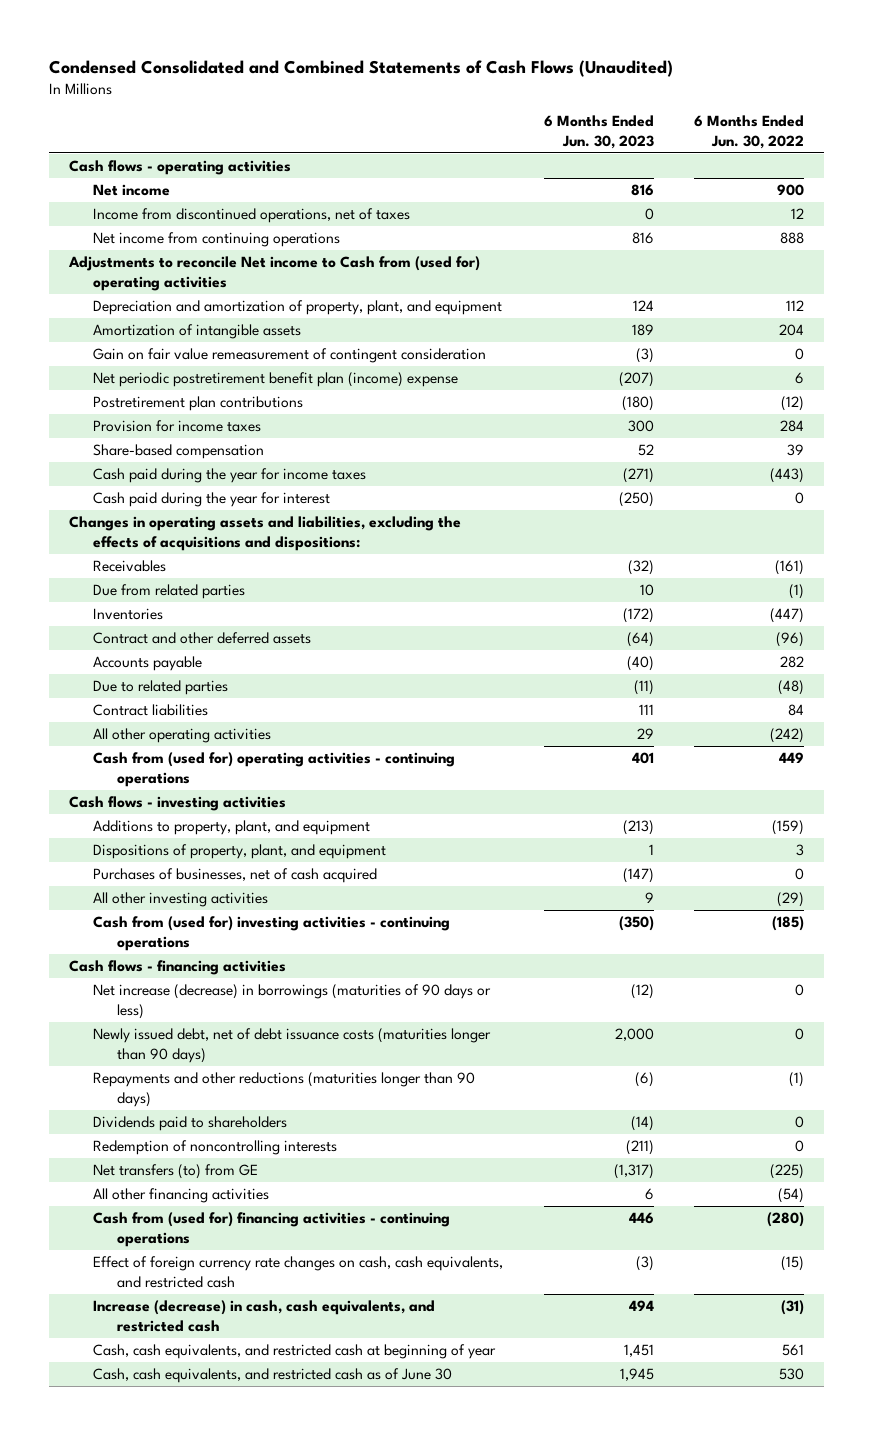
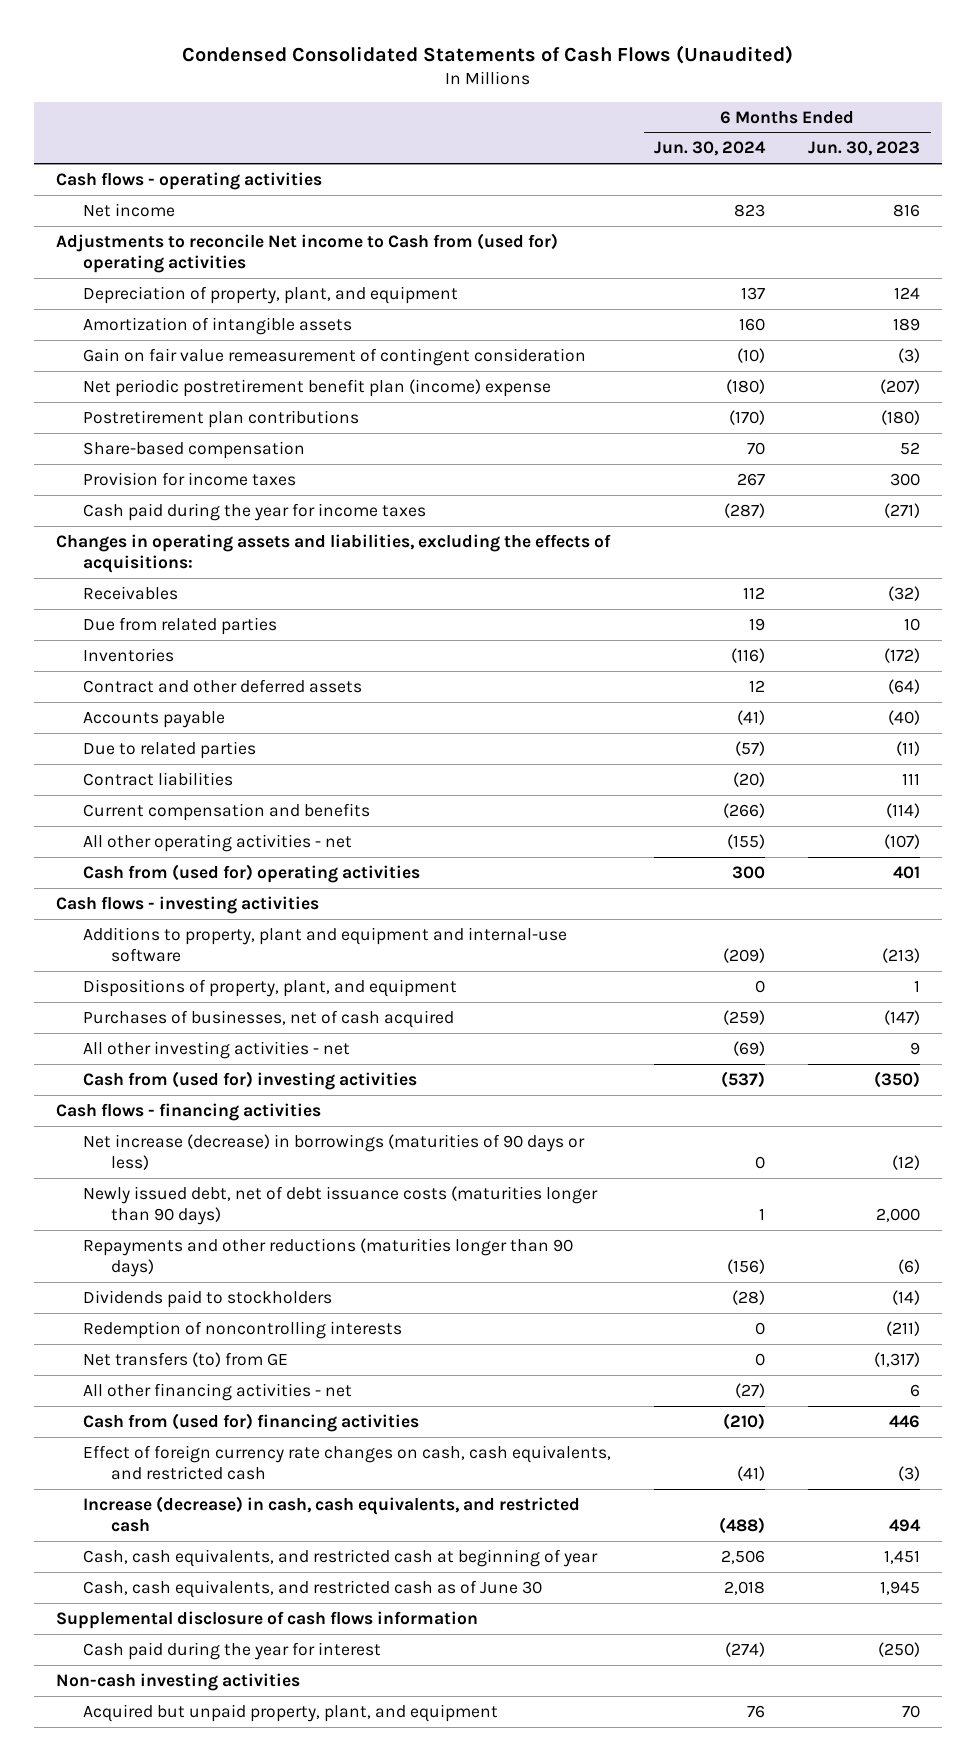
- Condensed Consolidated and Combined Statements of Cash Flows (Unaudited)
+ Condensed Consolidated Statements of Cash Flows (Unaudited)
- | 6 Months Ended Jun. 30, 2023 | 6 Months Ended Jun. 30, 2022
+ | 6 Months Ended Jun. 30, 2024 | 6 Months Ended Jun. 30, 2023
- Income from discontinued operations, net of taxes | 0 | 12
- Net income from continuing operations | 816 | 888
- Depreciation and amortization of property, plant, and equipment | 124 | 112
+ Depreciation of property, plant, and equipment | 137 | 124
moved down: Provision for income taxes | 267 | 300
- Changes in operating assets and liabilities, excluding the effects of acquisitions and dispositions:
+ Changes in operating assets and liabilities, excluding the effects of acquisitions:
- All other operating activities | 29 | (242)
- Cash from (used for) operating activities - continuing operations | 401 | 449
+ Current compensation and benefits | (266) | (114)
+ All other operating activities - net | (155) | (107)
+ Cash from (used for) operating activities | 300 | 401
- Additions to property, plant, and equipment | (213) | (159)
+ Additions to property, plant and equipment and internal-use software | (209) | (213)
- All other investing activities | 9 | (29)
- Cash from (used for) investing activities - continuing operations | (350) | (185)
+ All other investing activities - net | (69) | 9
+ Cash from (used for) investing activities | (537) | (350)
- Dividends paid to shareholders | (14) | 0
+ Dividends paid to stockholders | (28) | (14)
- All other financing activities | 6 | (54)
- Cash from (used for) financing activities - continuing operations | 446 | (280)
+ All other financing activities - net | (27) | 6
+ Cash from (used for) financing activities | (210) | 446
+ Supplemental disclosure of cash flows information
moved down: Cash paid during the year for interest | (274) | (250)
+ Non-cash investing activities
+ Acquired but unpaid property, plant, and equipment | 76 | 70

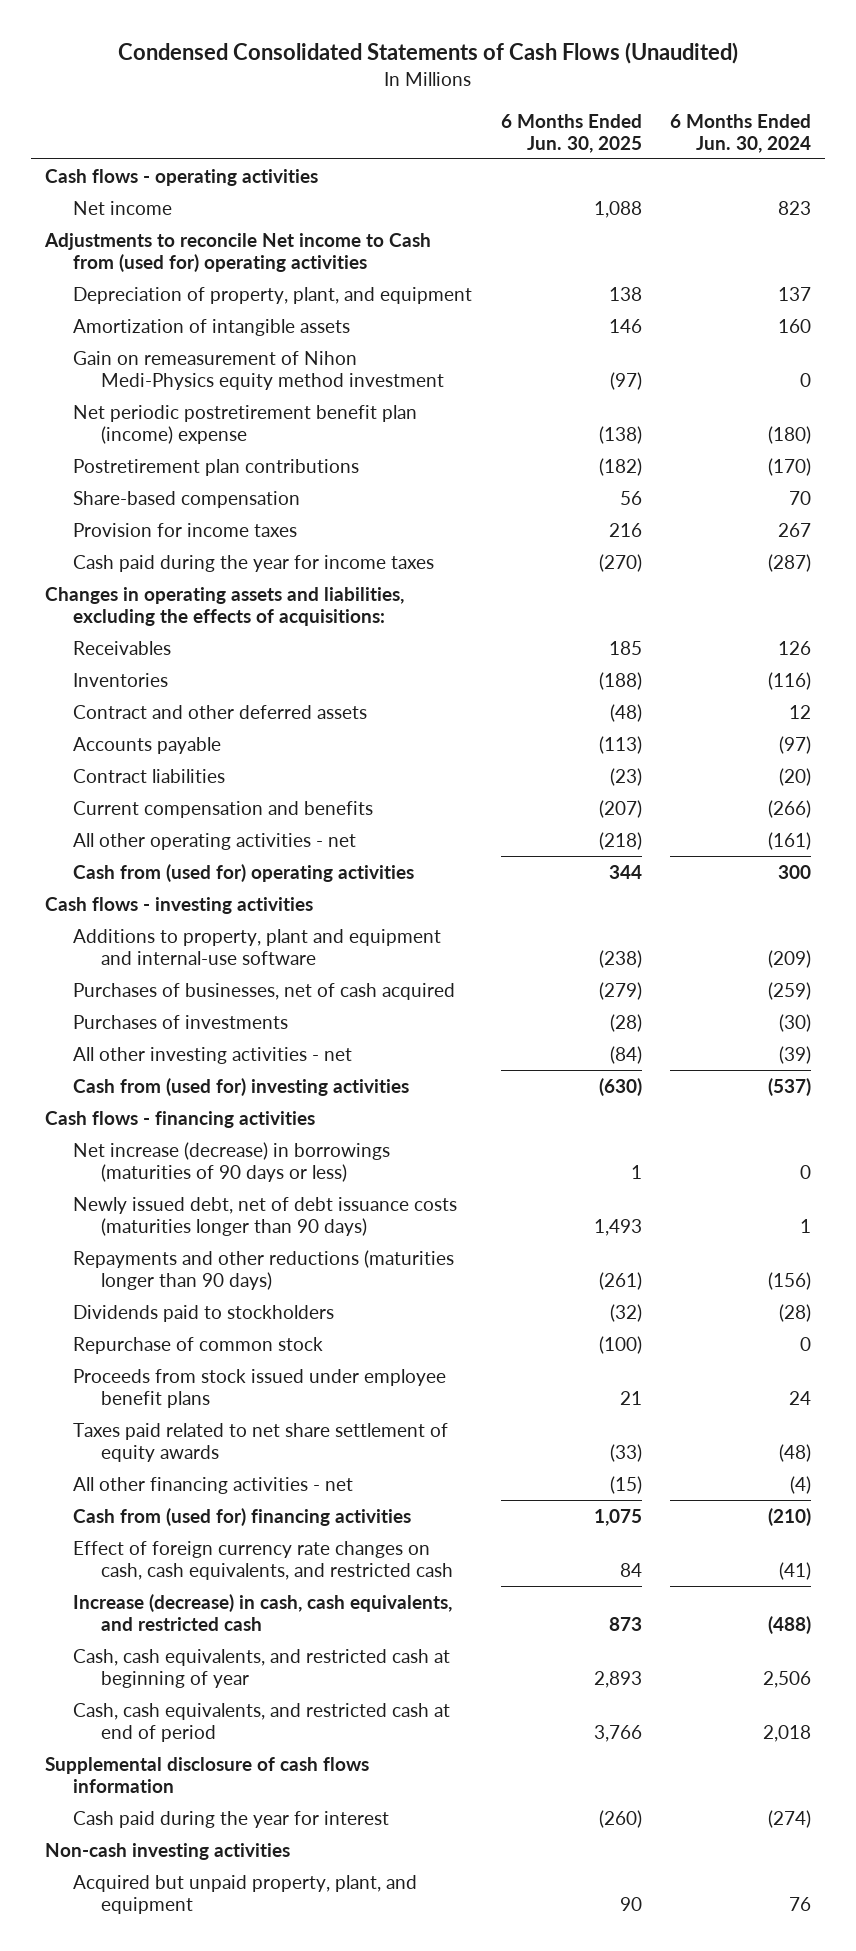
- | 6 Months Ended Jun. 30, 2024 | 6 Months Ended Jun. 30, 2023
+ | 6 Months Ended Jun. 30, 2025 | 6 Months Ended Jun. 30, 2024
- Gain on fair value remeasurement of contingent consideration | (10) | (3)
+ Gain on remeasurement of Nihon Medi-Physics equity method investment | (97) | 0
- Receivables | 112 | (32)
- Due from related parties | 19 | 10
+ Receivables | 185 | 126
- Accounts payable | (41) | (40)
- Due to related parties | (57) | (11)
+ Accounts payable | (113) | (97)
- All other operating activities - net | (155) | (107)
+ All other operating activities - net | (218) | (161)
- Dispositions of property, plant, and equipment | 0 | 1
- All other investing activities - net | (69) | 9
+ Purchases of investments | (28) | (30)
+ All other investing activities - net | (84) | (39)
- Redemption of noncontrolling interests | 0 | (211)
- Net transfers (to) from GE | 0 | (1,317)
- All other financing activities - net | (27) | 6
+ Repurchase of common stock | (100) | 0
+ Proceeds from stock issued under employee benefit plans | 21 | 24
+ Taxes paid related to net share settlement of equity awards | (33) | (48)
+ All other financing activities - net | (15) | (4)
- Cash, cash equivalents, and restricted cash as of June 30 | 2,018 | 1,945
+ Cash, cash equivalents, and restricted cash at end of period | 3,766 | 2,018

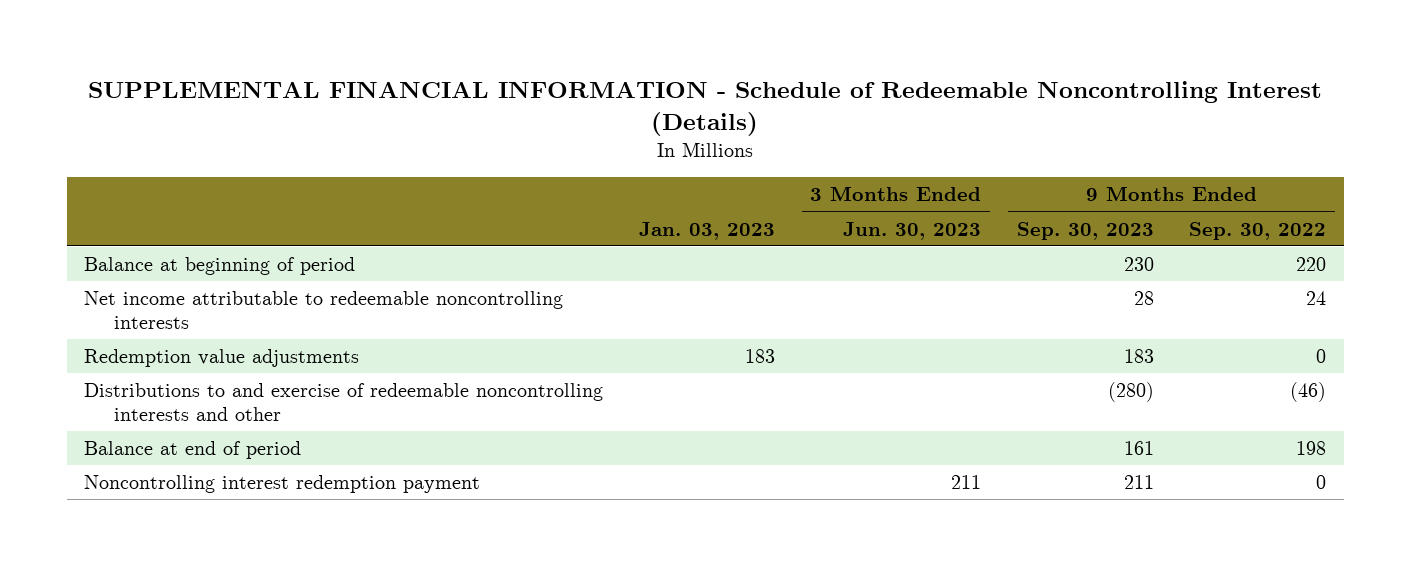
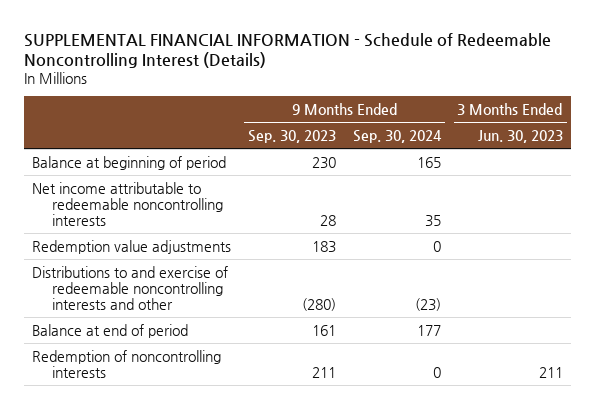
- | Jan. 03, 2023 | 3 Months Ended Jun. 30, 2023 | 9 Months Ended Sep. 30, 2023 | 9 Months Ended Sep. 30, 2022
+ | 9 Months Ended Sep. 30, 2023 | 9 Months Ended Sep. 30, 2024 | 3 Months Ended Jun. 30, 2023
- Noncontrolling interest redemption payment | | 211 | 211 | 0
+ Redemption of noncontrolling interests | 211 | 0 | 211

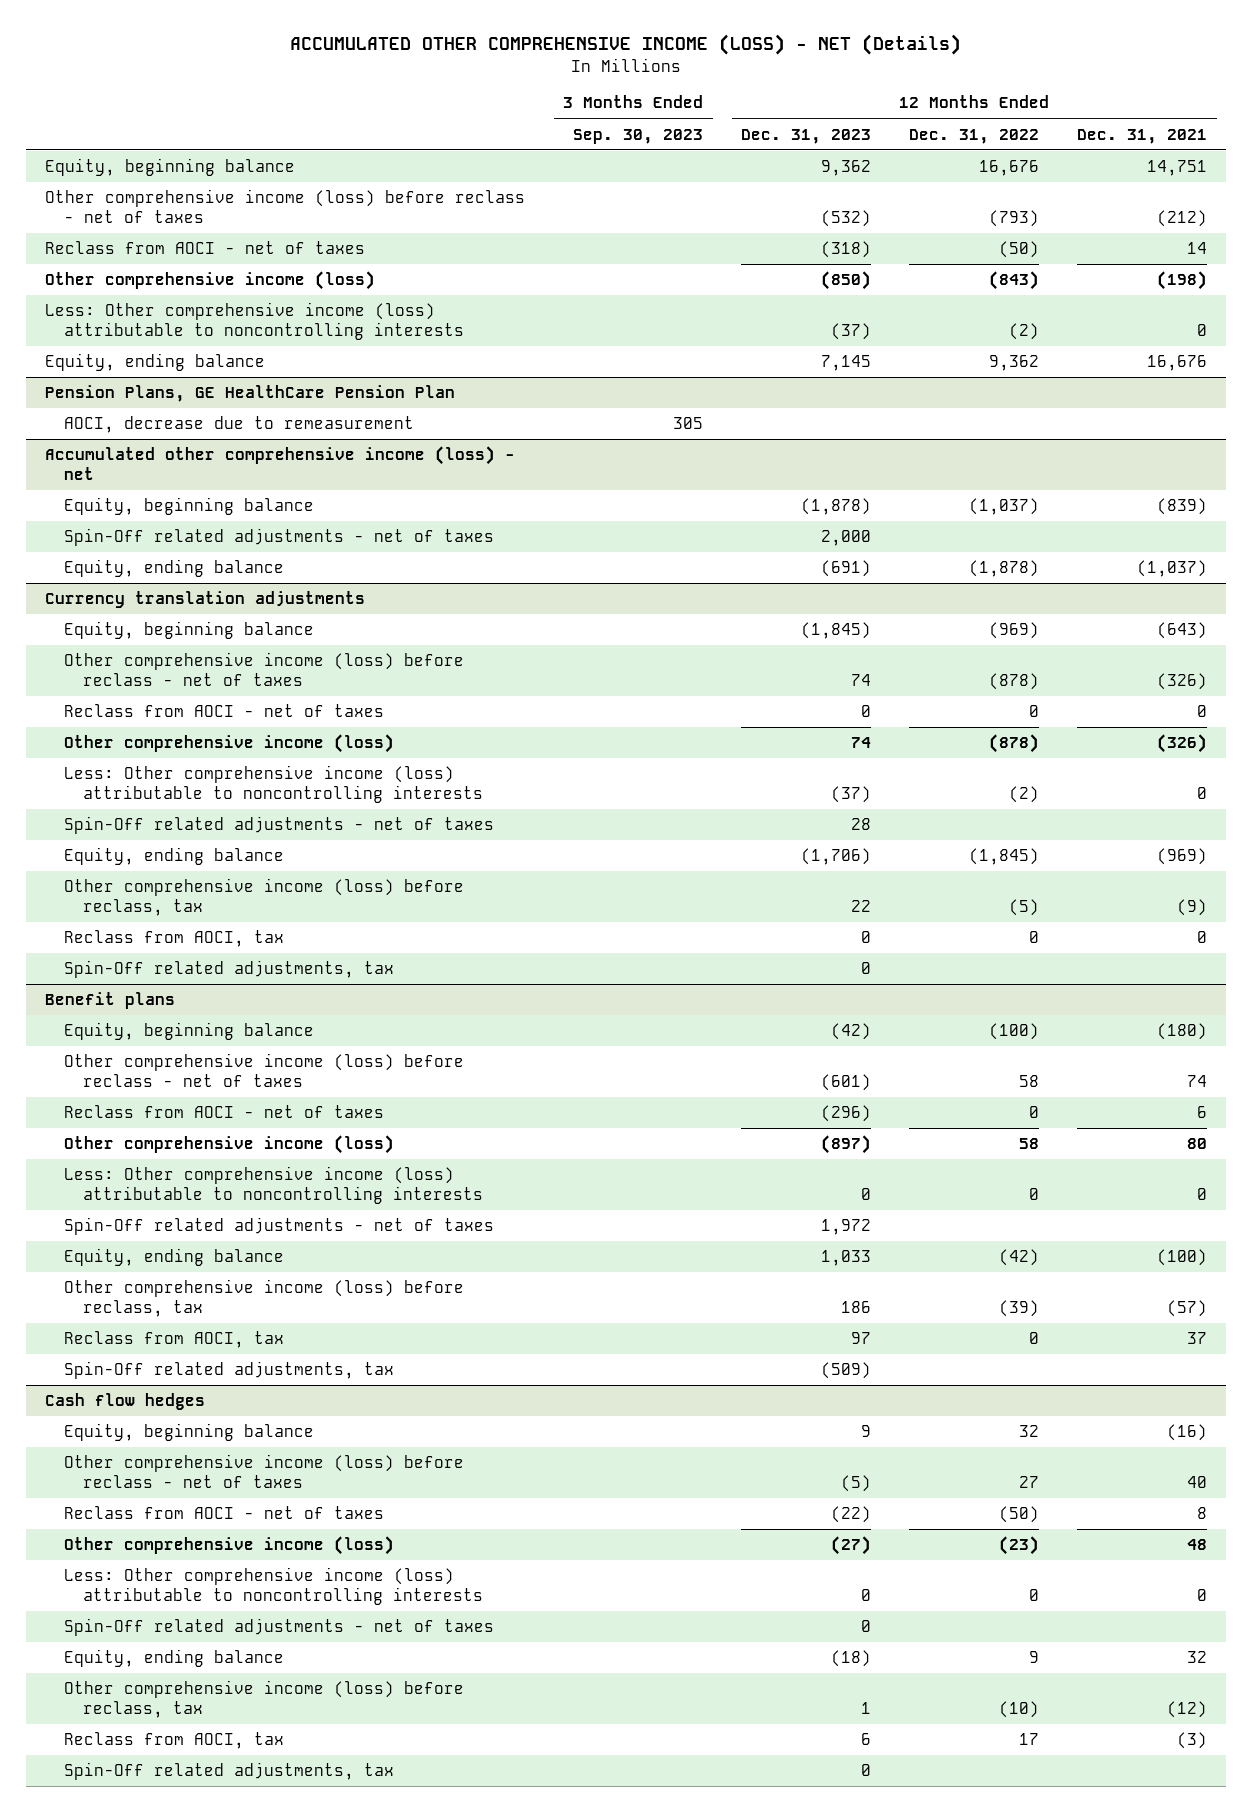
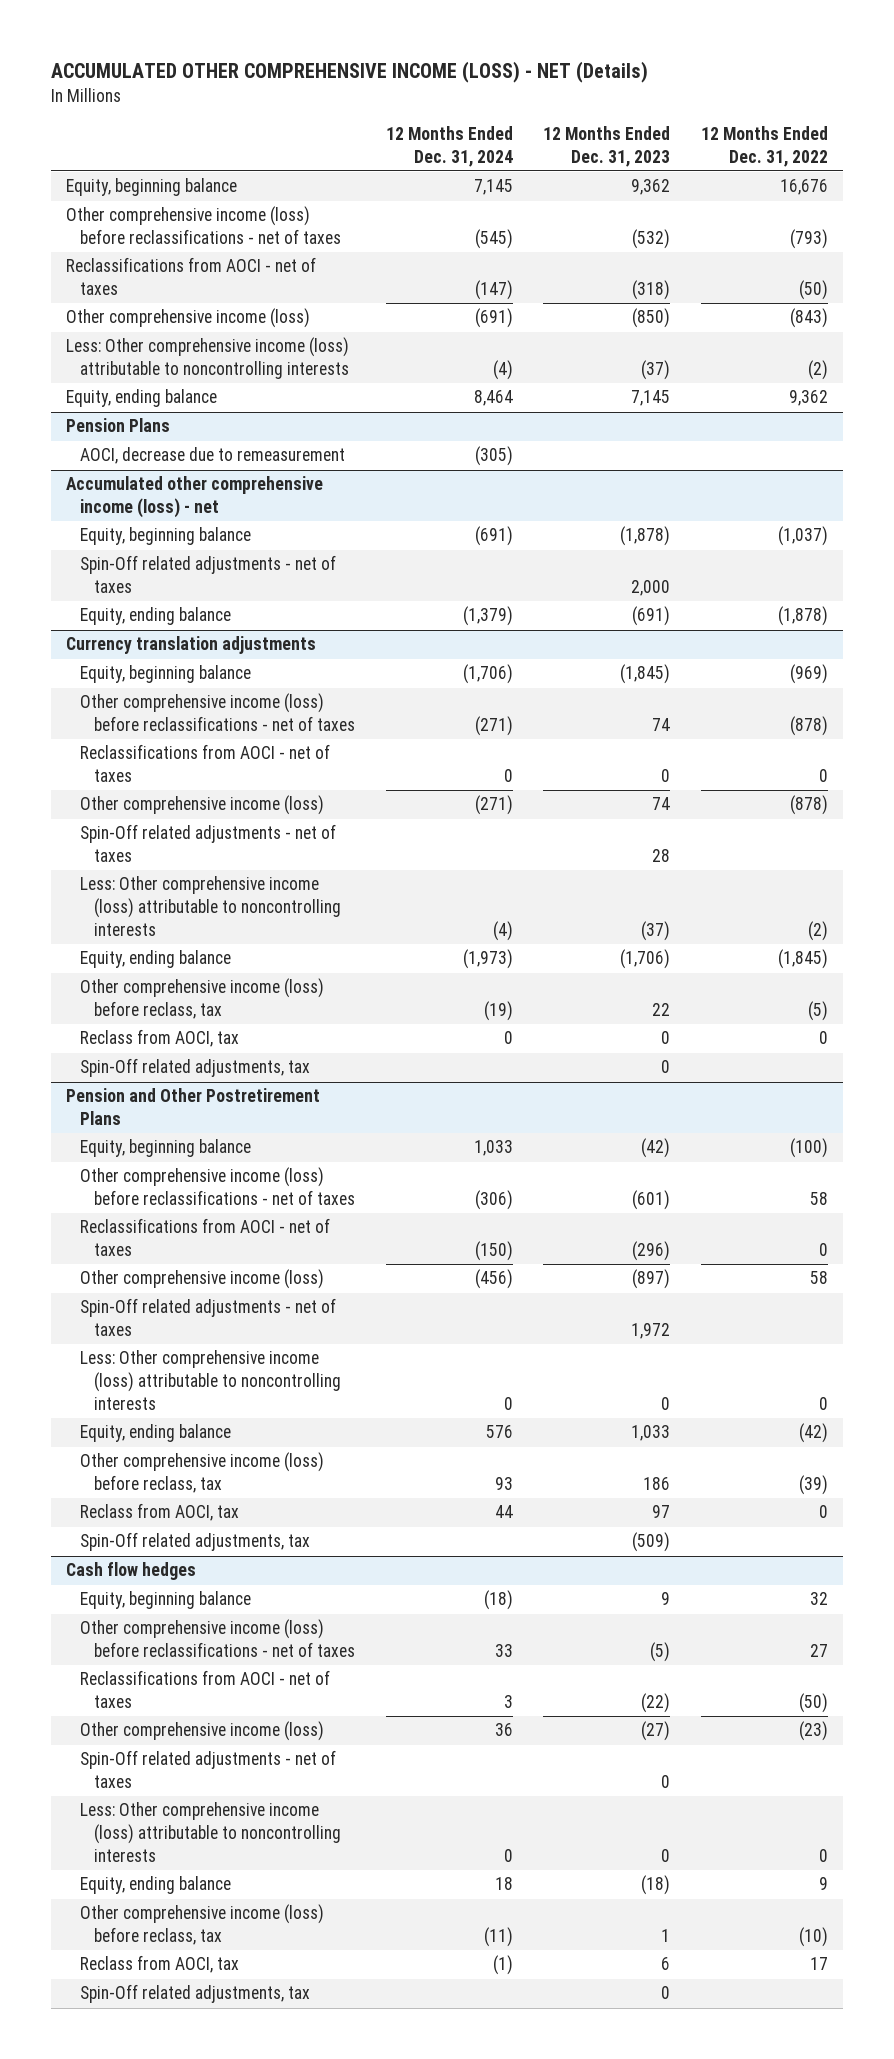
- | 3 Months Ended Sep. 30, 2023 | 12 Months Ended Dec. 31, 2023 | 12 Months Ended Dec. 31, 2022 | 12 Months Ended Dec. 31, 2021
+ | 12 Months Ended Dec. 31, 2024 | 12 Months Ended Dec. 31, 2023 | 12 Months Ended Dec. 31, 2022
- Other comprehensive income (loss) before reclass - net of taxes | | (532) | (793) | (212)
- Reclass from AOCI - net of taxes | | (318) | (50) | 14
+ Other comprehensive income (loss) before reclassifications - net of taxes | (545) | (532) | (793)
+ Reclassifications from AOCI - net of taxes | (147) | (318) | (50)
- Pension Plans, GE HealthCare Pension Plan
+ Pension Plans
@ Currency translation adjustments
- Other comprehensive income (loss) before reclass - net of taxes | | 74 | (878) | (326)
- Reclass from AOCI - net of taxes | | 0 | 0 | 0
+ Other comprehensive income (loss) before reclassifications - net of taxes | (271) | 74 | (878)
+ Reclassifications from AOCI - net of taxes | 0 | 0 | 0
moved down: Less: Other comprehensive income (loss) attributable to noncontrolling interests | (4) | (37) | (2)
- Benefit plans
+ Pension and Other Postretirement Plans
- Other comprehensive income (loss) before reclass - net of taxes | | (601) | 58 | 74
- Reclass from AOCI - net of taxes | | (296) | 0 | 6
+ Other comprehensive income (loss) before reclassifications - net of taxes | (306) | (601) | 58
+ Reclassifications from AOCI - net of taxes | (150) | (296) | 0
- Less: Other comprehensive income (loss) attributable to noncontrolling interests | | 0 | 0 | 0
+ Less: Other comprehensive income (loss) attributable to noncontrolling interests | 0 | 0 | 0
@ Cash flow hedges
- Other comprehensive income (loss) before reclass - net of taxes | | (5) | 27 | 40
- Reclass from AOCI - net of taxes | | (22) | (50) | 8
+ Other comprehensive income (loss) before reclassifications - net of taxes | 33 | (5) | 27
+ Reclassifications from AOCI - net of taxes | 3 | (22) | (50)
moved down: Less: Other comprehensive income (loss) attributable to noncontrolling interests | 0 | 0 | 0

